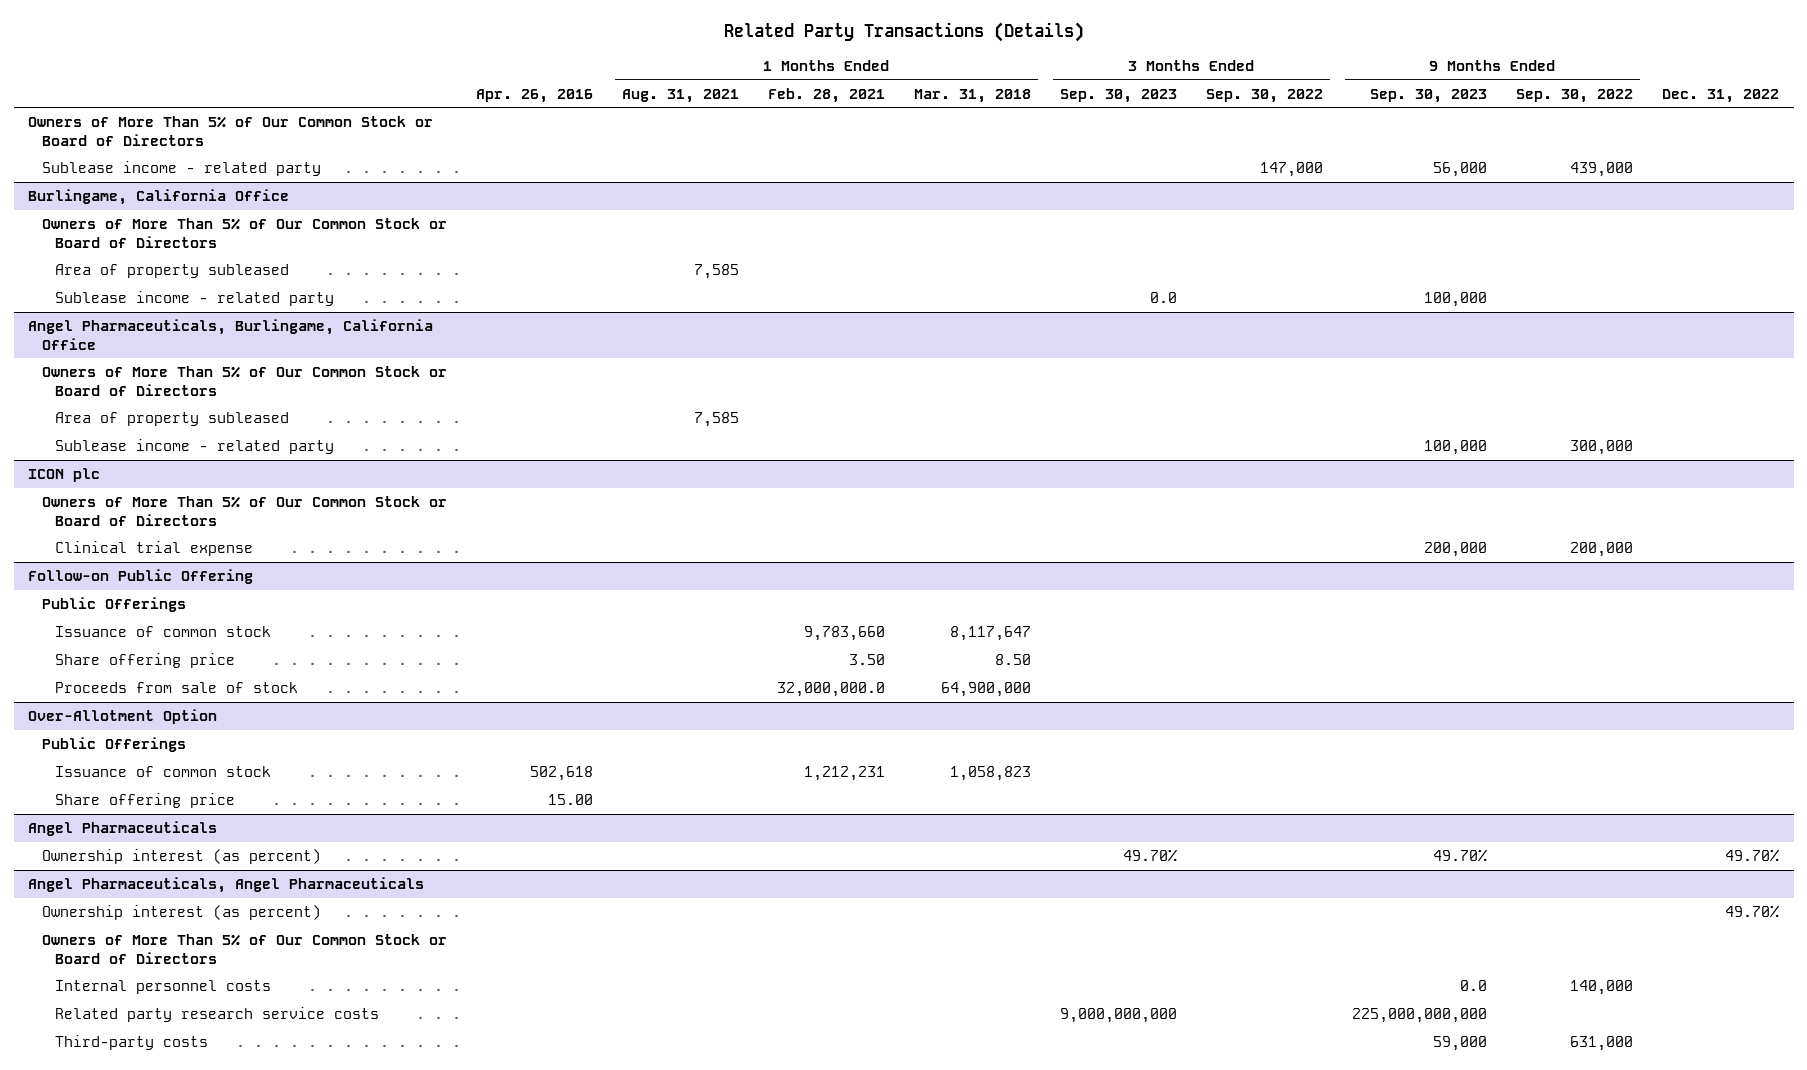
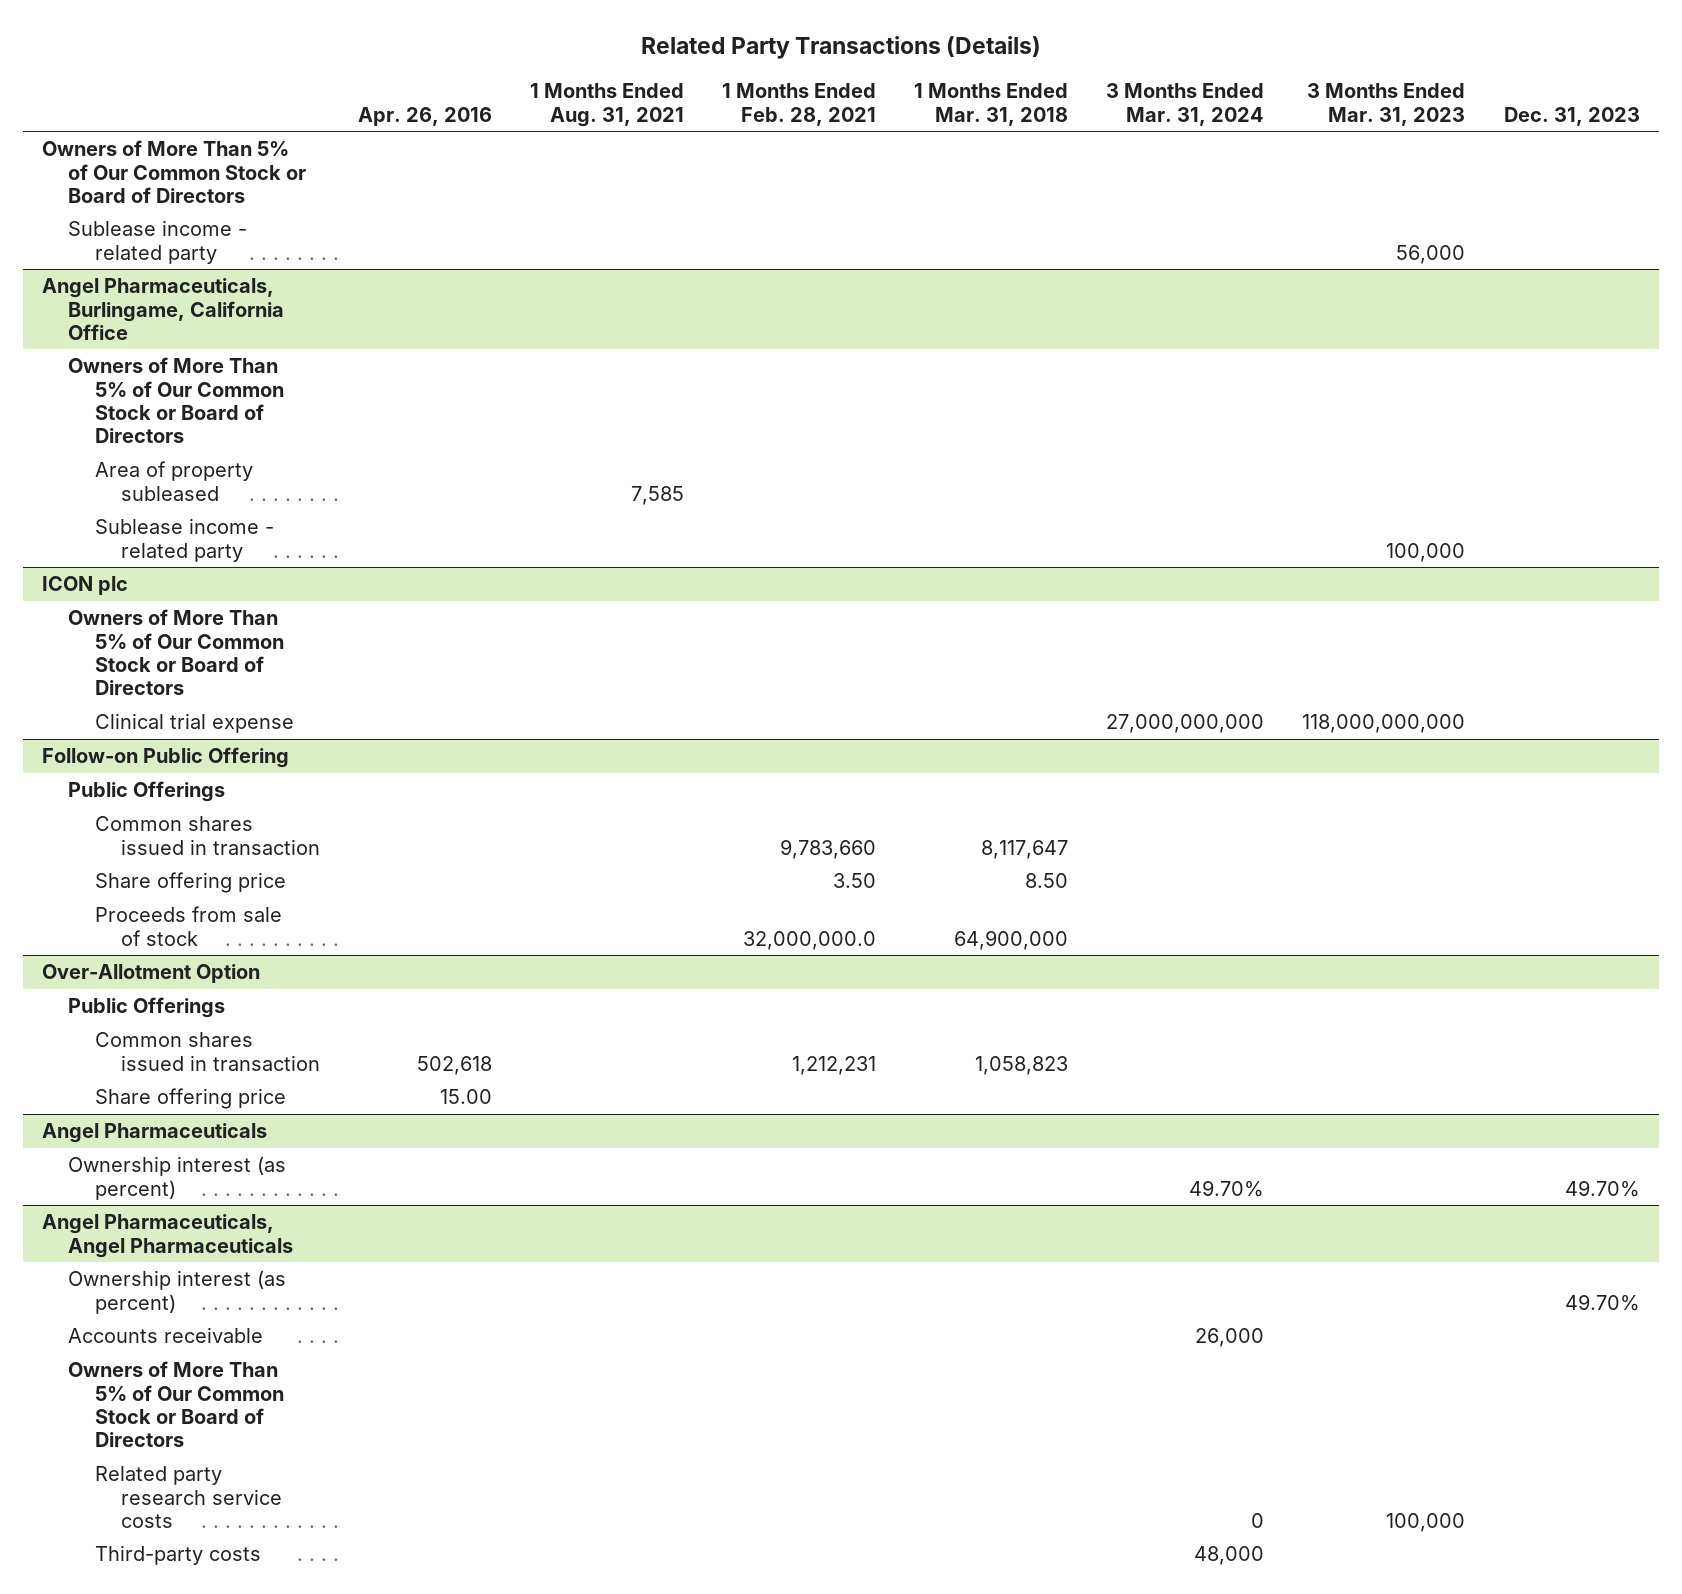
- | Apr. 26, 2016 | 1 Months Ended Aug. 31, 2021 | 1 Months Ended Feb. 28, 2021 | 1 Months Ended Mar. 31, 2018 | 3 Months Ended Sep. 30, 2023 | 3 Months Ended Sep. 30, 2022 | 9 Months Ended Sep. 30, 2023 | 9 Months Ended Sep. 30, 2022 | Dec. 31, 2022
+ | Apr. 26, 2016 | 1 Months Ended Aug. 31, 2021 | 1 Months Ended Feb. 28, 2021 | 1 Months Ended Mar. 31, 2018 | 3 Months Ended Mar. 31, 2024 | 3 Months Ended Mar. 31, 2023 | Dec. 31, 2023
- Burlingame, California Office
- Owners of More Than 5% of Our Common Stock or Board of Directors
- Area of property subleased | | 7,585 | | | | | | |
- Sublease income - related party | | | | | 0.0 | | 100,000 | |
@ Follow-on Public Offering
- Issuance of common stock | | | 9,783,660 | 8,117,647 | | | | |
+ Common shares issued in transaction | | | 9,783,660 | 8,117,647 | | |
@ Over-Allotment Option
- Issuance of common stock | 502,618 | | 1,212,231 | 1,058,823 | | | | |
+ Common shares issued in transaction | 502,618 | | 1,212,231 | 1,058,823 | | |
@ Angel Pharmaceuticals, Angel Pharmaceuticals
+ Accounts receivable | | | | | 26,000 | |
- Internal personnel costs | | | | | | | 0.0 | 140,000 |

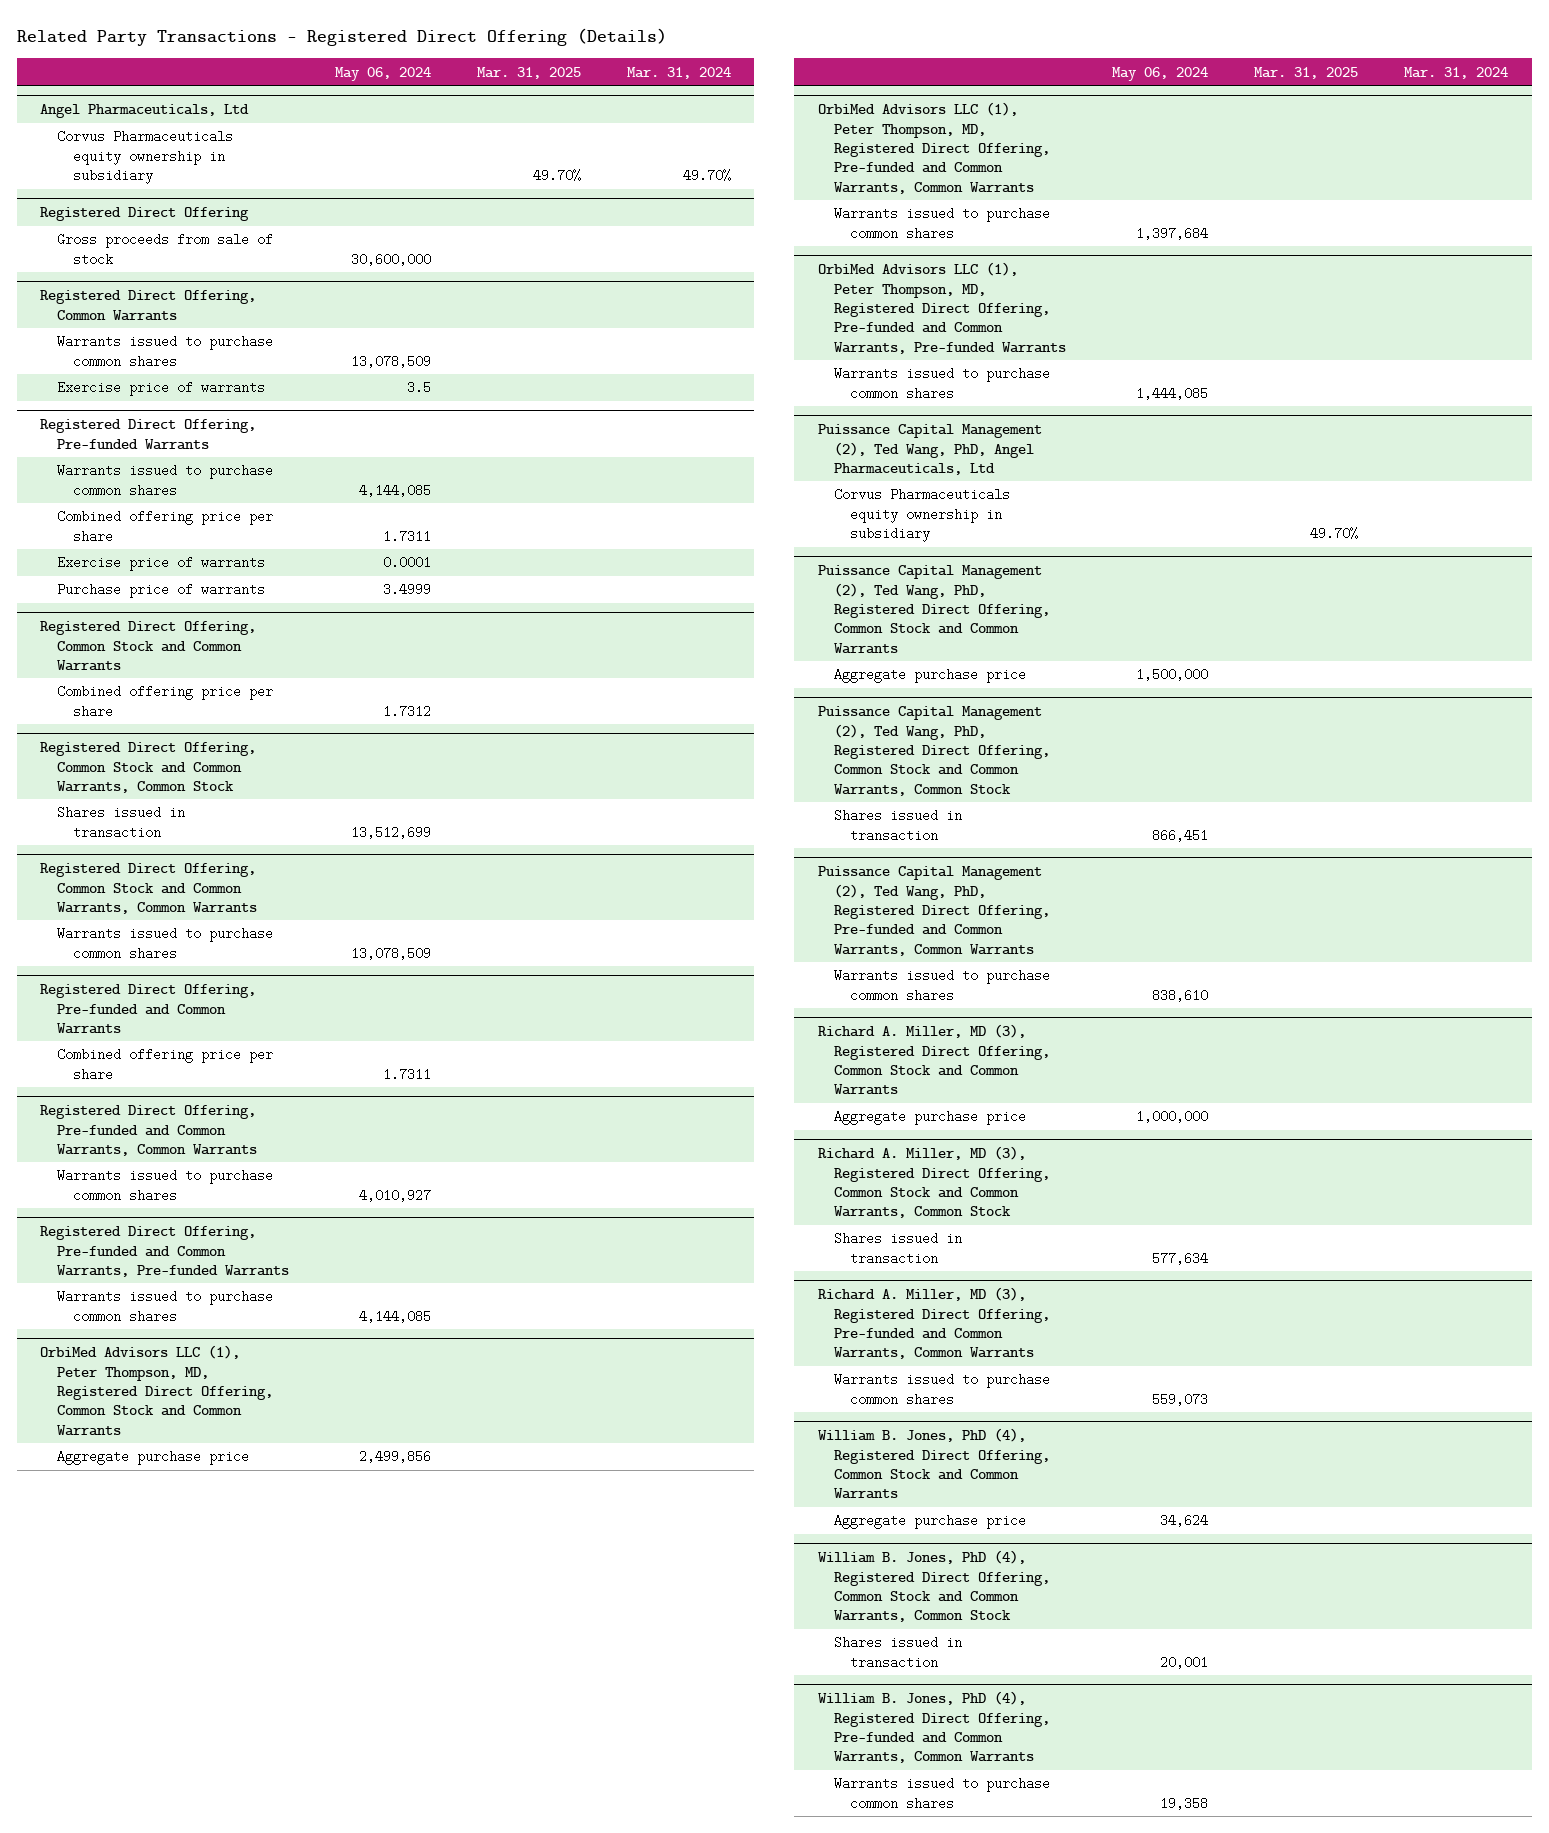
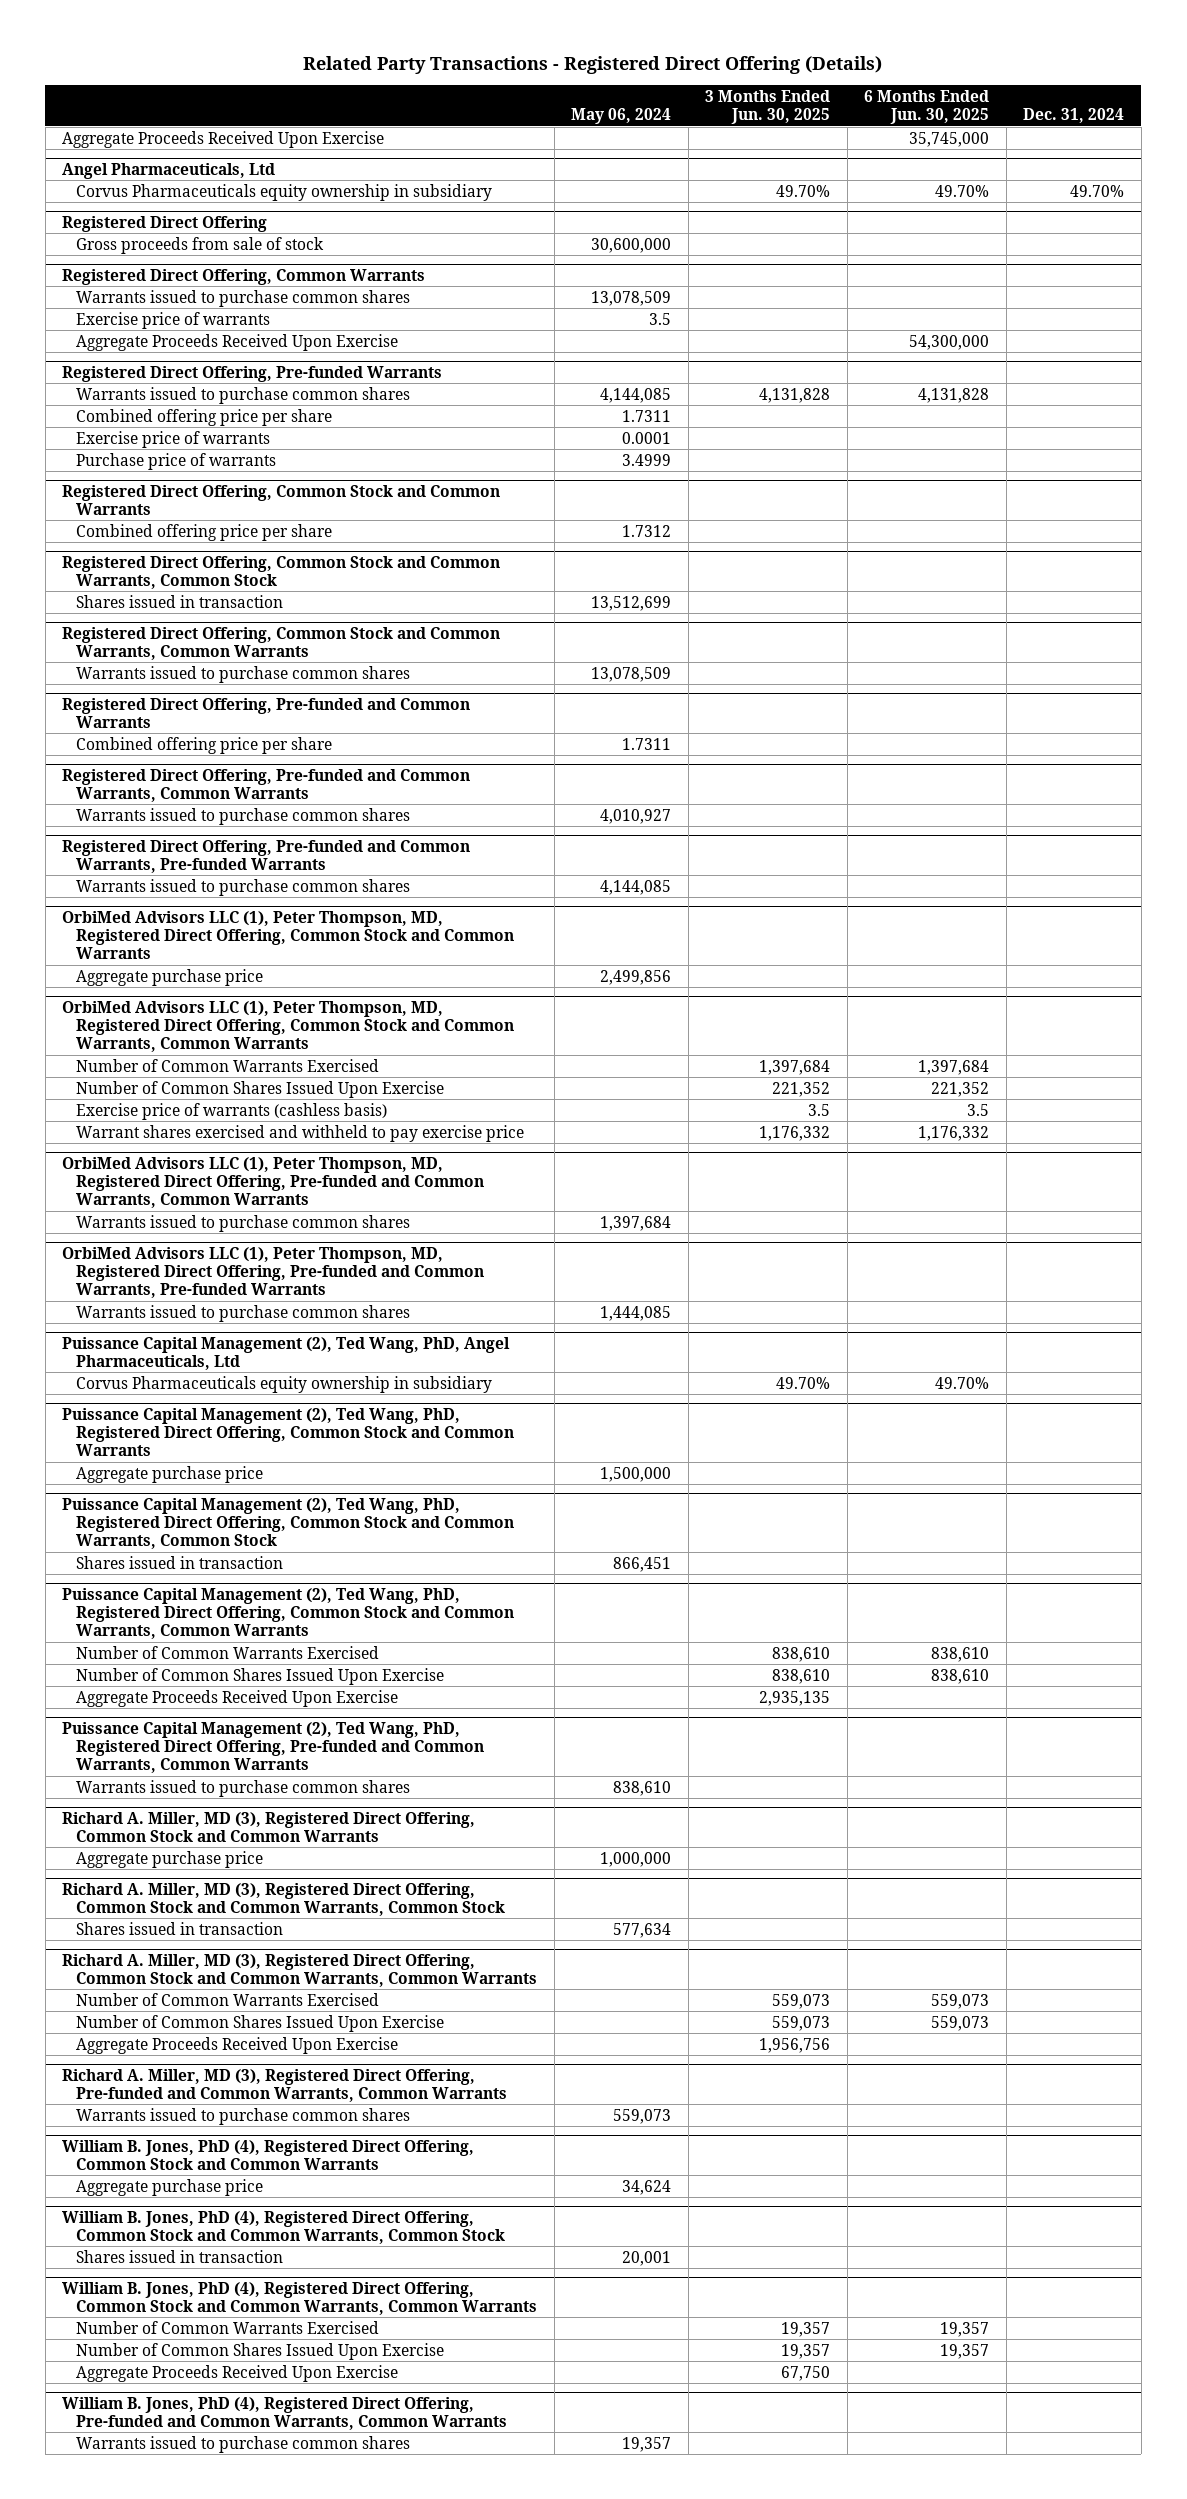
- | May 06, 2024 | Mar. 31, 2025 | Mar. 31, 2024
+ | May 06, 2024 | 3 Months Ended Jun. 30, 2025 | 6 Months Ended Jun. 30, 2025 | Dec. 31, 2024
+ Aggregate Proceeds Received Upon Exercise | | | 35,745,000 |
@ Registered Direct Offering, Common Warrants
+ Aggregate Proceeds Received Upon Exercise | | | 54,300,000 |
+ OrbiMed Advisors LLC (1), Peter Thompson, MD, Registered Direct Offering, Common Stock and Common Warrants, Common Warrants
+ Number of Common Warrants Exercised | | 1,397,684 | 1,397,684 |
+ Number of Common Shares Issued Upon Exercise | | 221,352 | 221,352 |
+ Exercise price of warrants (cashless basis) | | 3.5 | 3.5 |
+ Warrant shares exercised and withheld to pay exercise price | | 1,176,332 | 1,176,332 |
+ Puissance Capital Management (2), Ted Wang, PhD, Registered Direct Offering, Common Stock and Common Warrants, Common Warrants
+ Number of Common Warrants Exercised | | 838,610 | 838,610 |
+ Number of Common Shares Issued Upon Exercise | | 838,610 | 838,610 |
+ Aggregate Proceeds Received Upon Exercise | | 2,935,135 | |
+ Richard A. Miller, MD (3), Registered Direct Offering, Common Stock and Common Warrants, Common Warrants
+ Number of Common Warrants Exercised | | 559,073 | 559,073 |
+ Number of Common Shares Issued Upon Exercise | | 559,073 | 559,073 |
+ Aggregate Proceeds Received Upon Exercise | | 1,956,756 | |
+ William B. Jones, PhD (4), Registered Direct Offering, Common Stock and Common Warrants, Common Warrants
+ Number of Common Warrants Exercised | | 19,357 | 19,357 |
+ Number of Common Shares Issued Upon Exercise | | 19,357 | 19,357 |
+ Aggregate Proceeds Received Upon Exercise | | 67,750 | |
@ William B. Jones, PhD (4), Registered Direct Offering, Pre-funded and Common Warrants, Common Warrants
- Warrants issued to purchase common shares | 19,358 | |
+ Warrants issued to purchase common shares | 19,357 | | |

